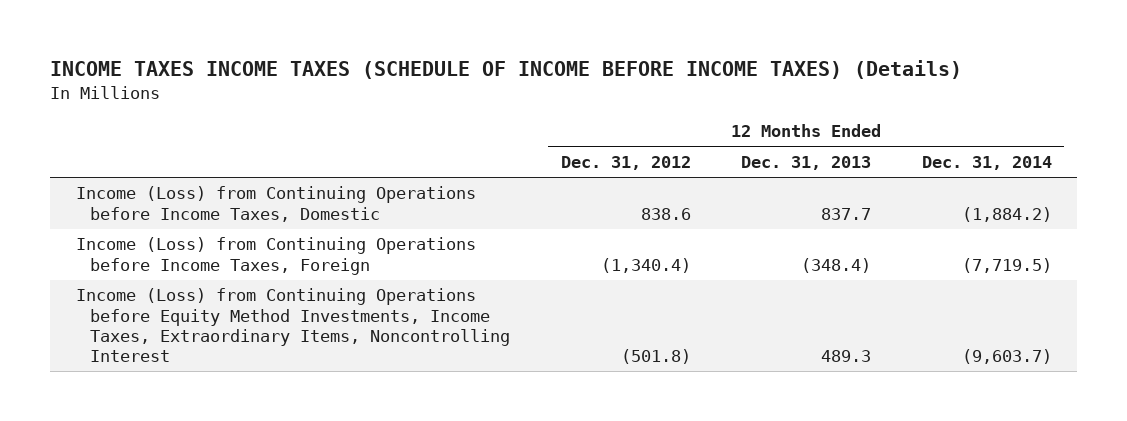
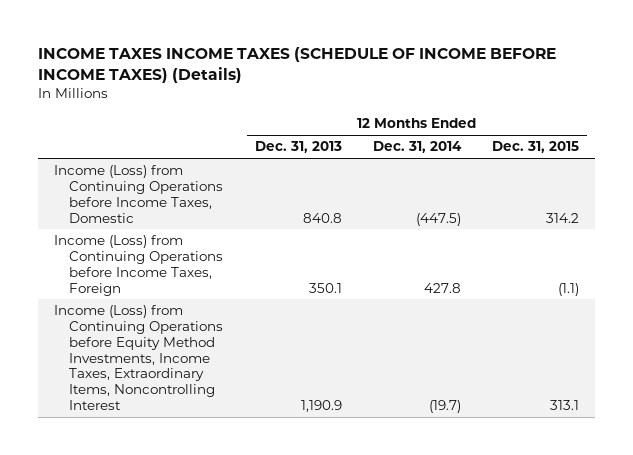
- | 12 Months Ended Dec. 31, 2012 | 12 Months Ended Dec. 31, 2013 | 12 Months Ended Dec. 31, 2014
+ | 12 Months Ended Dec. 31, 2013 | 12 Months Ended Dec. 31, 2014 | 12 Months Ended Dec. 31, 2015
- Income (Loss) from Continuing Operations before Income Taxes, Domestic | 838.6 | 837.7 | (1,884.2)
- Income (Loss) from Continuing Operations before Income Taxes, Foreign | (1,340.4) | (348.4) | (7,719.5)
- Income (Loss) from Continuing Operations before Equity Method Investments, Income Taxes, Extraordinary Items, Noncontrolling Interest | (501.8) | 489.3 | (9,603.7)
+ Income (Loss) from Continuing Operations before Income Taxes, Domestic | 840.8 | (447.5) | 314.2
+ Income (Loss) from Continuing Operations before Income Taxes, Foreign | 350.1 | 427.8 | (1.1)
+ Income (Loss) from Continuing Operations before Equity Method Investments, Income Taxes, Extraordinary Items, Noncontrolling Interest | 1,190.9 | (19.7) | 313.1

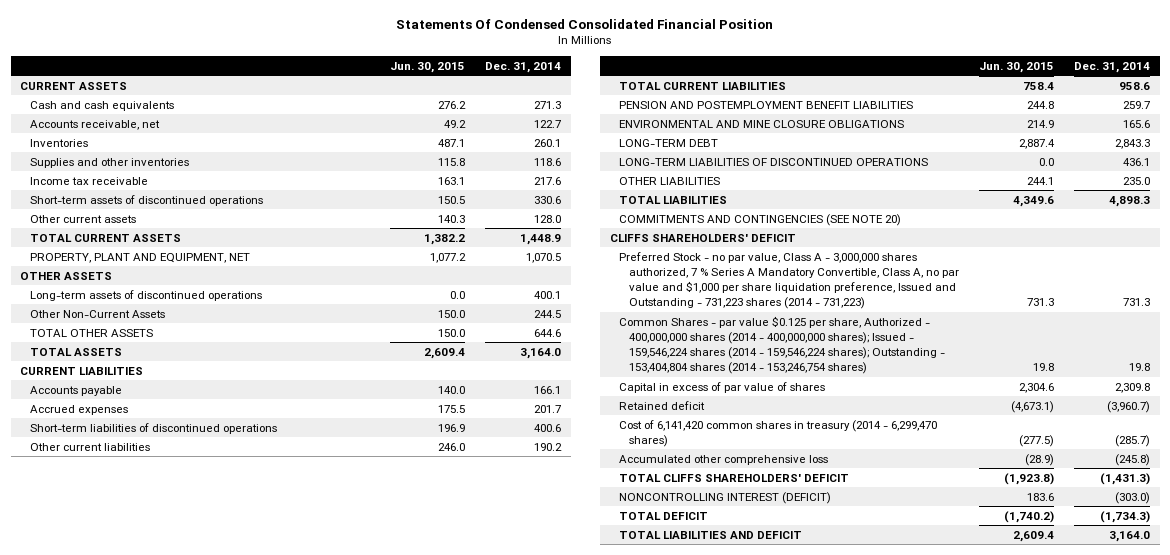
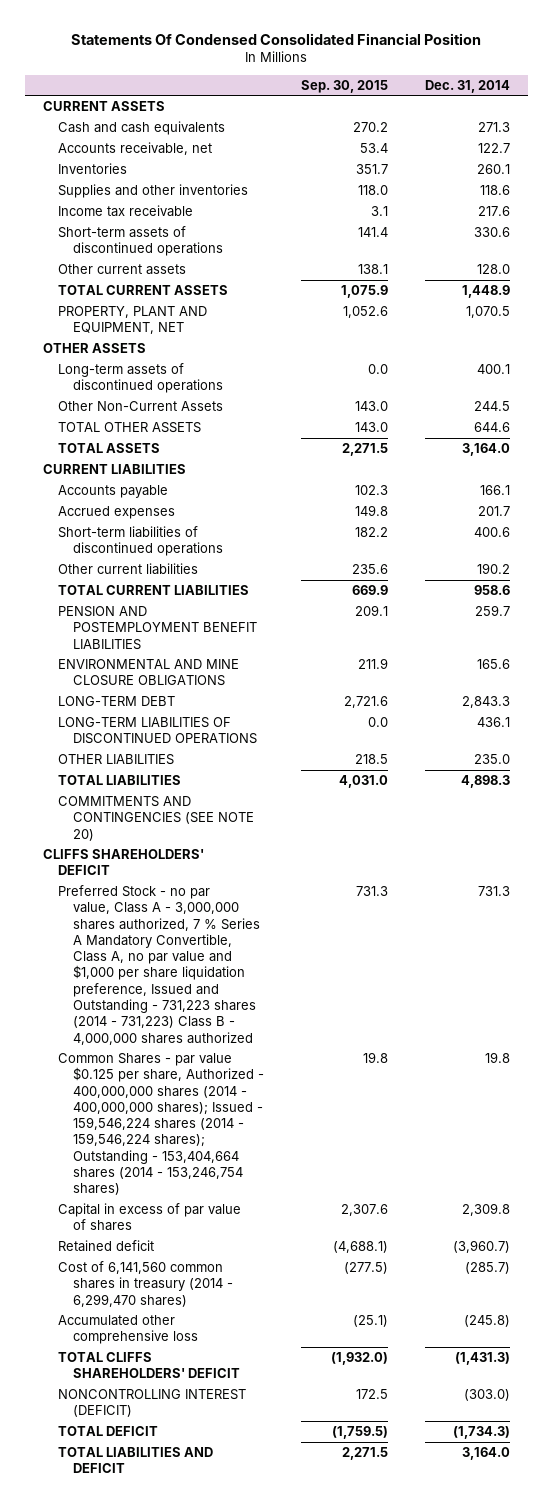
- | Jun. 30, 2015 | Dec. 31, 2014
+ | Sep. 30, 2015 | Dec. 31, 2014
- Preferred Stock - no par value, Class A - 3,000,000 shares authorized, 7 % Series A Mandatory Convertible, Class A, no par value and $1,000 per share liquidation preference, Issued and Outstanding - 731,223 shares (2014 - 731,223) | 731.3 | 731.3
- Common Shares - par value $0.125 per share, Authorized - 400,000,000 shares (2014 - 400,000,000 shares); Issued - 159,546,224 shares (2014 - 159,546,224 shares); Outstanding - 153,404,804 shares (2014 - 153,246,754 shares) | 19.8 | 19.8
+ Preferred Stock - no par value, Class A - 3,000,000 shares authorized, 7 % Series A Mandatory Convertible, Class A, no par value and $1,000 per share liquidation preference, Issued and Outstanding - 731,223 shares (2014 - 731,223) Class B - 4,000,000 shares authorized | 731.3 | 731.3
+ Common Shares - par value $0.125 per share, Authorized - 400,000,000 shares (2014 - 400,000,000 shares); Issued - 159,546,224 shares (2014 - 159,546,224 shares); Outstanding - 153,404,664 shares (2014 - 153,246,754 shares) | 19.8 | 19.8
- Cost of 6,141,420 common shares in treasury (2014 - 6,299,470 shares) | (277.5) | (285.7)
+ Cost of 6,141,560 common shares in treasury (2014 - 6,299,470 shares) | (277.5) | (285.7)

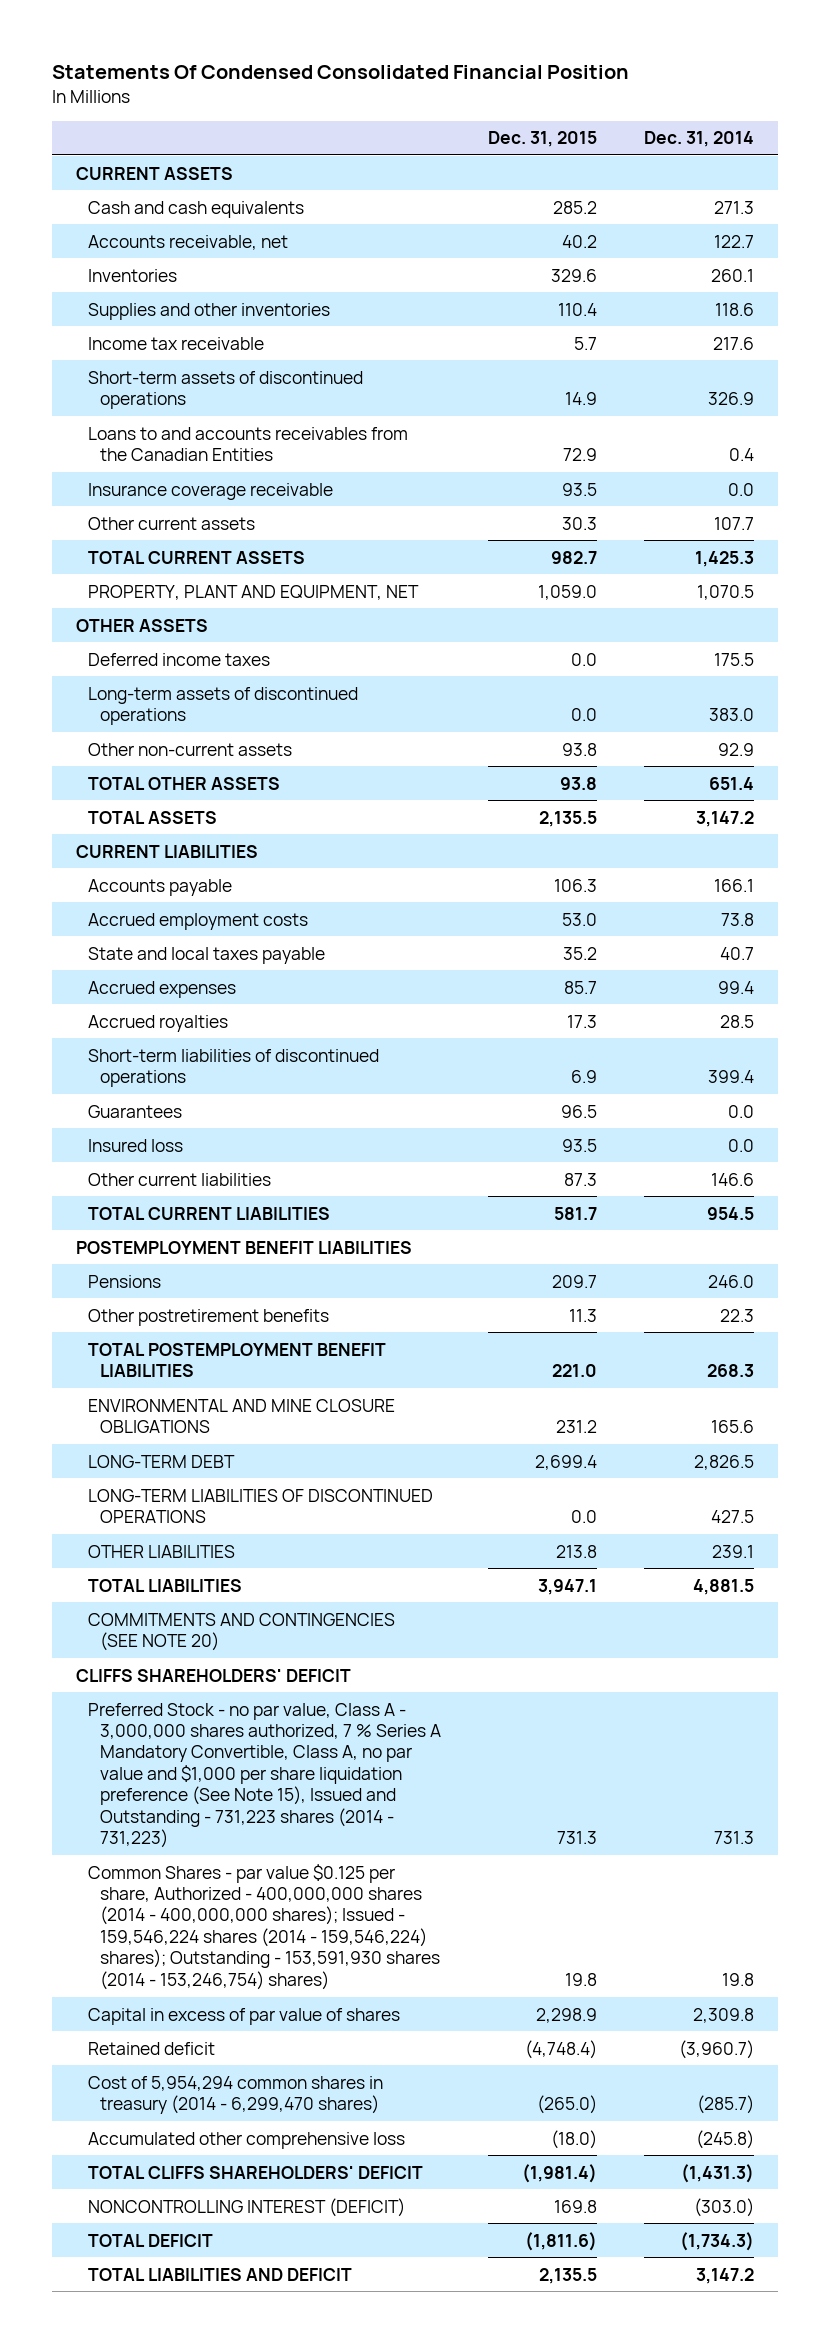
- | Sep. 30, 2015 | Dec. 31, 2014
+ | Dec. 31, 2015 | Dec. 31, 2014
- Short-term assets of discontinued operations | 141.4 | 330.6
- Other current assets | 138.1 | 128.0
- TOTAL CURRENT ASSETS | 1,075.9 | 1,448.9
+ Short-term assets of discontinued operations | 14.9 | 326.9
+ Loans to and accounts receivables from the Canadian Entities | 72.9 | 0.4
+ Insurance coverage receivable | 93.5 | 0.0
+ Other current assets | 30.3 | 107.7
+ TOTAL CURRENT ASSETS | 982.7 | 1,425.3
- Long-term assets of discontinued operations | 0.0 | 400.1
- Other Non-Current Assets | 143.0 | 244.5
- TOTAL OTHER ASSETS | 143.0 | 644.6
- TOTAL ASSETS | 2,271.5 | 3,164.0
+ Deferred income taxes | 0.0 | 175.5
+ Long-term assets of discontinued operations | 0.0 | 383.0
+ Other non-current assets | 93.8 | 92.9
+ TOTAL OTHER ASSETS | 93.8 | 651.4
+ TOTAL ASSETS | 2,135.5 | 3,147.2
- Accrued expenses | 149.8 | 201.7
- Short-term liabilities of discontinued operations | 182.2 | 400.6
- Other current liabilities | 235.6 | 190.2
- TOTAL CURRENT LIABILITIES | 669.9 | 958.6
- PENSION AND POSTEMPLOYMENT BENEFIT LIABILITIES | 209.1 | 259.7
+ Accrued employment costs | 53.0 | 73.8
+ State and local taxes payable | 35.2 | 40.7
+ Accrued expenses | 85.7 | 99.4
+ Accrued royalties | 17.3 | 28.5
+ Short-term liabilities of discontinued operations | 6.9 | 399.4
+ Guarantees | 96.5 | 0.0
+ Insured loss | 93.5 | 0.0
+ Other current liabilities | 87.3 | 146.6
+ TOTAL CURRENT LIABILITIES | 581.7 | 954.5
+ POSTEMPLOYMENT BENEFIT LIABILITIES
+ Pensions | 209.7 | 246.0
+ Other postretirement benefits | 11.3 | 22.3
+ TOTAL POSTEMPLOYMENT BENEFIT LIABILITIES | 221.0 | 268.3
- LONG-TERM DEBT | 2,721.6 | 2,843.3
- LONG-TERM LIABILITIES OF DISCONTINUED OPERATIONS | 0.0 | 436.1
- OTHER LIABILITIES | 218.5 | 235.0
- TOTAL LIABILITIES | 4,031.0 | 4,898.3
+ LONG-TERM DEBT | 2,699.4 | 2,826.5
+ LONG-TERM LIABILITIES OF DISCONTINUED OPERATIONS | 0.0 | 427.5
+ OTHER LIABILITIES | 213.8 | 239.1
+ TOTAL LIABILITIES | 3,947.1 | 4,881.5
- Preferred Stock - no par value, Class A - 3,000,000 shares authorized, 7 % Series A Mandatory Convertible, Class A, no par value and $1,000 per share liquidation preference, Issued and Outstanding - 731,223 shares (2014 - 731,223) Class B - 4,000,000 shares authorized | 731.3 | 731.3
- Common Shares - par value $0.125 per share, Authorized - 400,000,000 shares (2014 - 400,000,000 shares); Issued - 159,546,224 shares (2014 - 159,546,224 shares); Outstanding - 153,404,664 shares (2014 - 153,246,754 shares) | 19.8 | 19.8
+ Preferred Stock - no par value, Class A - 3,000,000 shares authorized, 7 % Series A Mandatory Convertible, Class A, no par value and $1,000 per share liquidation preference (See Note 15), Issued and Outstanding - 731,223 shares (2014 - 731,223) | 731.3 | 731.3
+ Common Shares - par value $0.125 per share, Authorized - 400,000,000 shares (2014 - 400,000,000 shares); Issued - 159,546,224 shares (2014 - 159,546,224) shares); Outstanding - 153,591,930 shares (2014 - 153,246,754) shares) | 19.8 | 19.8
- Cost of 6,141,560 common shares in treasury (2014 - 6,299,470 shares) | (277.5) | (285.7)
+ Cost of 5,954,294 common shares in treasury (2014 - 6,299,470 shares) | (265.0) | (285.7)
- TOTAL LIABILITIES AND DEFICIT | 2,271.5 | 3,164.0
+ TOTAL LIABILITIES AND DEFICIT | 2,135.5 | 3,147.2

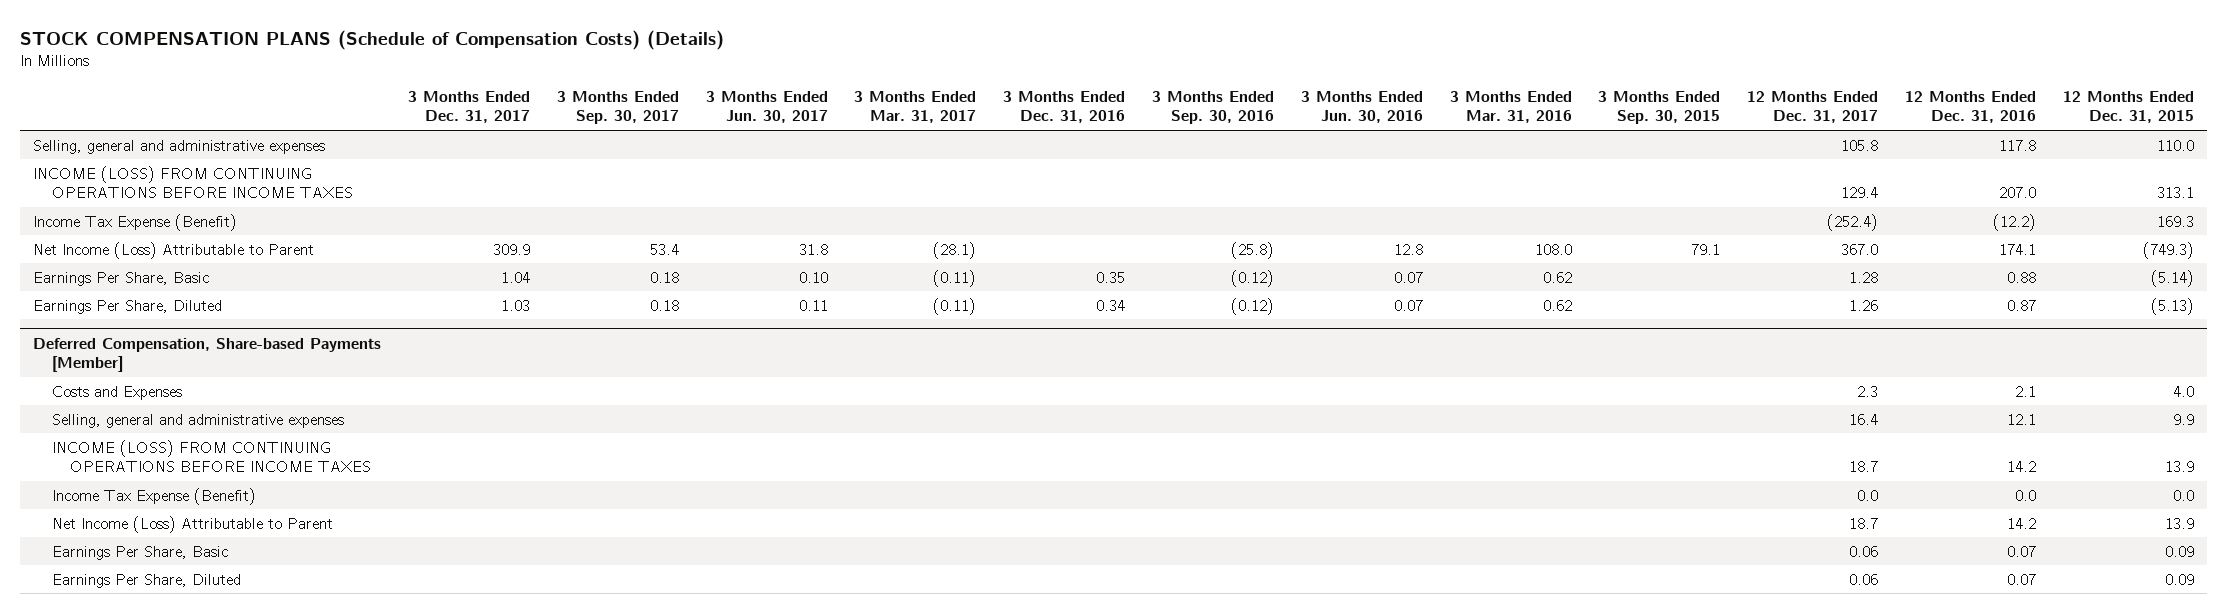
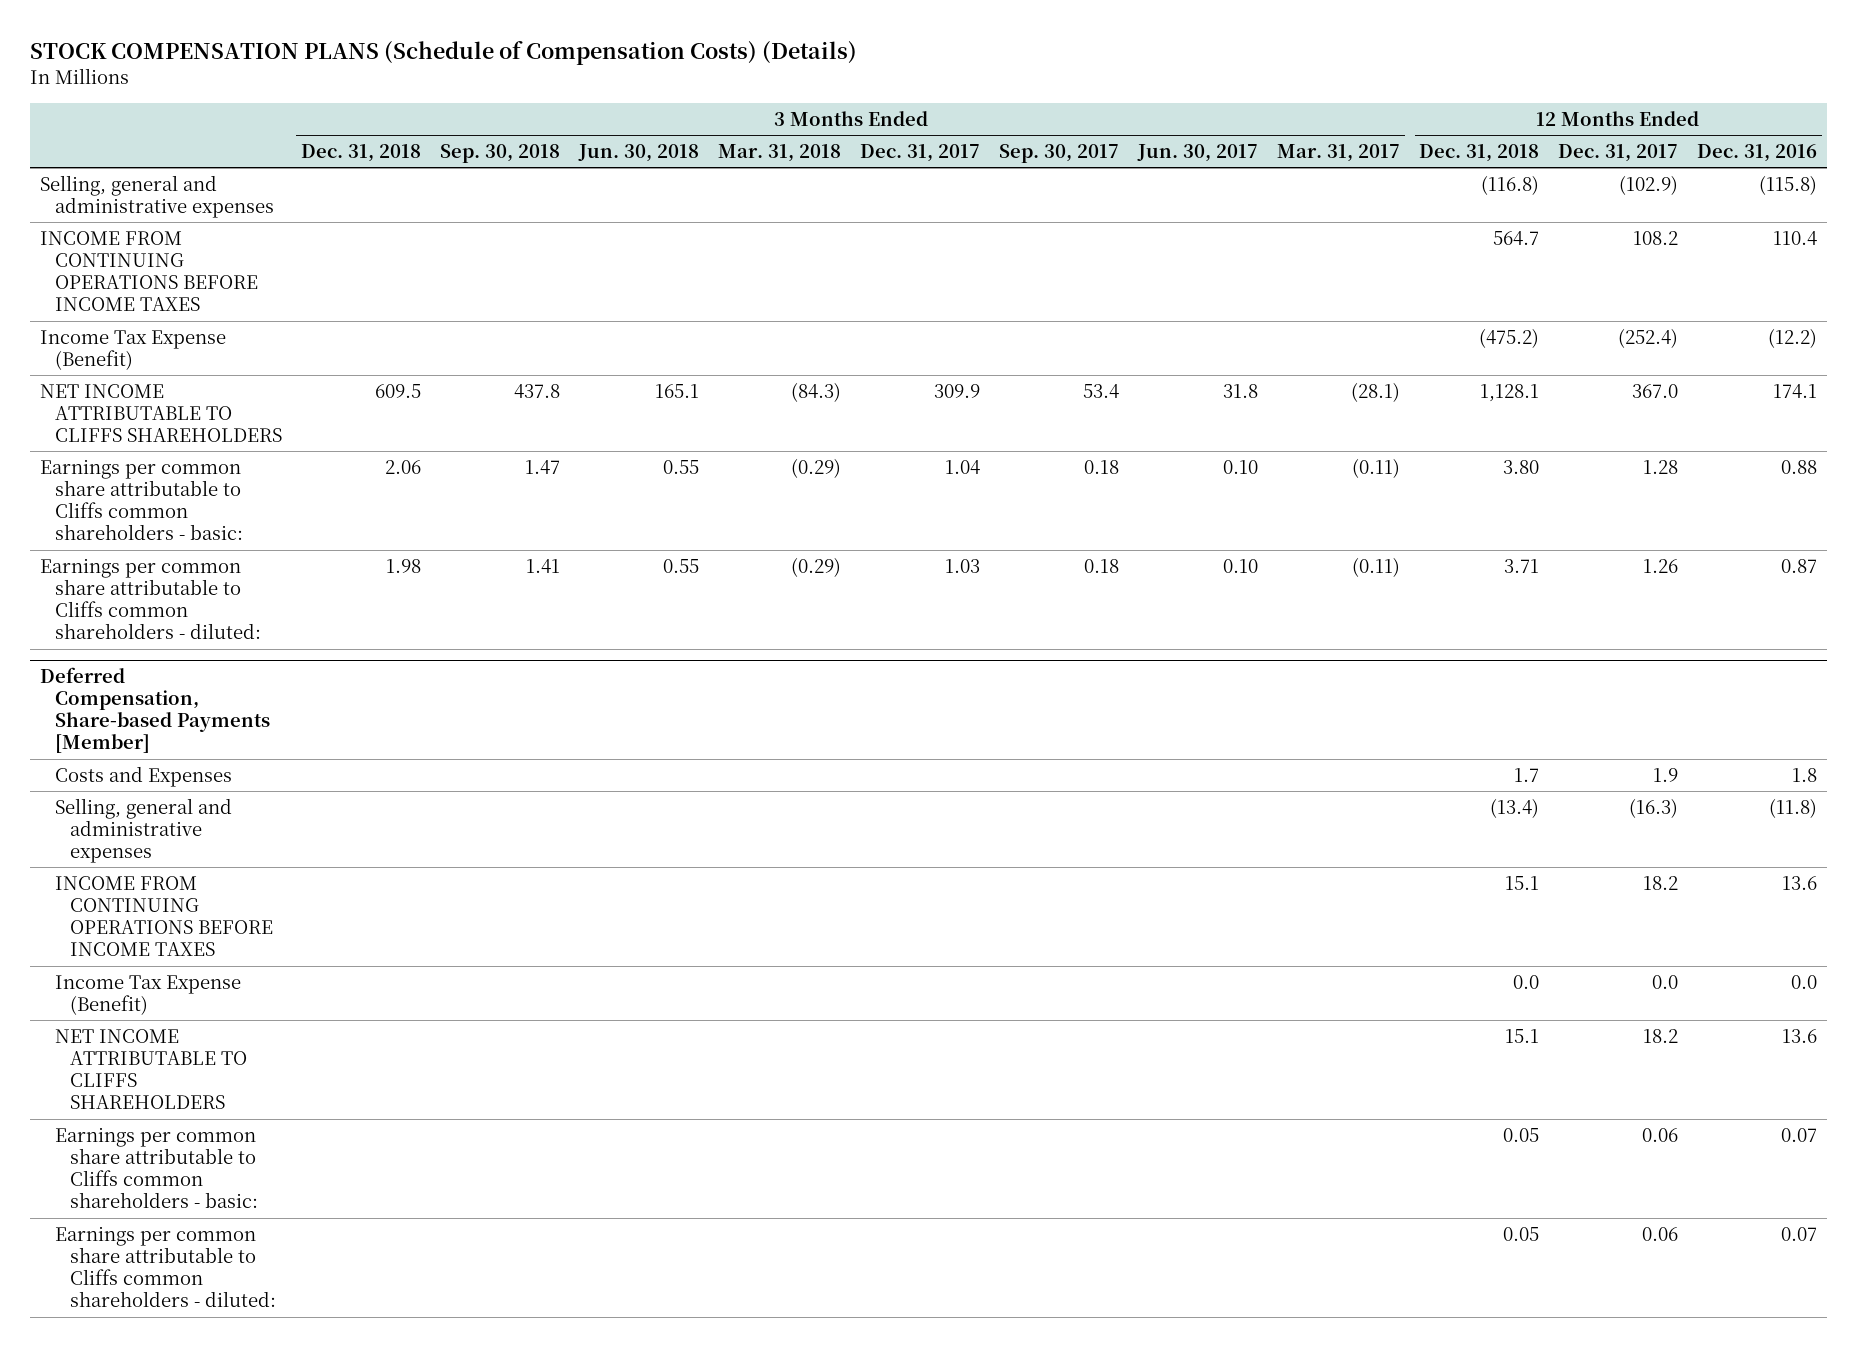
- | 3 Months Ended Dec. 31, 2017 | 3 Months Ended Sep. 30, 2017 | 3 Months Ended Jun. 30, 2017 | 3 Months Ended Mar. 31, 2017 | 3 Months Ended Dec. 31, 2016 | 3 Months Ended Sep. 30, 2016 | 3 Months Ended Jun. 30, 2016 | 3 Months Ended Mar. 31, 2016 | 3 Months Ended Sep. 30, 2015 | 12 Months Ended Dec. 31, 2017 | 12 Months Ended Dec. 31, 2016 | 12 Months Ended Dec. 31, 2015
+ | 3 Months Ended Dec. 31, 2018 | 3 Months Ended Sep. 30, 2018 | 3 Months Ended Jun. 30, 2018 | 3 Months Ended Mar. 31, 2018 | 3 Months Ended Dec. 31, 2017 | 3 Months Ended Sep. 30, 2017 | 3 Months Ended Jun. 30, 2017 | 3 Months Ended Mar. 31, 2017 | 12 Months Ended Dec. 31, 2018 | 12 Months Ended Dec. 31, 2017 | 12 Months Ended Dec. 31, 2016
- Selling, general and administrative expenses | | | | | | | | | | 105.8 | 117.8 | 110.0
- INCOME (LOSS) FROM CONTINUING OPERATIONS BEFORE INCOME TAXES | | | | | | | | | | 129.4 | 207.0 | 313.1
+ Selling, general and administrative expenses | | | | | | | | | (116.8) | (102.9) | (115.8)
+ INCOME FROM CONTINUING OPERATIONS BEFORE INCOME TAXES | | | | | | | | | 564.7 | 108.2 | 110.4
- Net Income (Loss) Attributable to Parent | 309.9 | 53.4 | 31.8 | (28.1) | | (25.8) | 12.8 | 108.0 | 79.1 | 367.0 | 174.1 | (749.3)
- Earnings Per Share, Basic | 1.04 | 0.18 | 0.10 | (0.11) | 0.35 | (0.12) | 0.07 | 0.62 | | 1.28 | 0.88 | (5.14)
- Earnings Per Share, Diluted | 1.03 | 0.18 | 0.11 | (0.11) | 0.34 | (0.12) | 0.07 | 0.62 | | 1.26 | 0.87 | (5.13)
+ NET INCOME ATTRIBUTABLE TO CLIFFS SHAREHOLDERS | 609.5 | 437.8 | 165.1 | (84.3) | 309.9 | 53.4 | 31.8 | (28.1) | 1,128.1 | 367.0 | 174.1
+ Earnings per common share attributable to Cliffs common shareholders - basic: | 2.06 | 1.47 | 0.55 | (0.29) | 1.04 | 0.18 | 0.10 | (0.11) | 3.80 | 1.28 | 0.88
+ Earnings per common share attributable to Cliffs common shareholders - diluted: | 1.98 | 1.41 | 0.55 | (0.29) | 1.03 | 0.18 | 0.10 | (0.11) | 3.71 | 1.26 | 0.87
@ Deferred Compensation, Share-based Payments [Member]
- Costs and Expenses | | | | | | | | | | 2.3 | 2.1 | 4.0
- Selling, general and administrative expenses | | | | | | | | | | 16.4 | 12.1 | 9.9
- INCOME (LOSS) FROM CONTINUING OPERATIONS BEFORE INCOME TAXES | | | | | | | | | | 18.7 | 14.2 | 13.9
+ Costs and Expenses | | | | | | | | | 1.7 | 1.9 | 1.8
+ Selling, general and administrative expenses | | | | | | | | | (13.4) | (16.3) | (11.8)
+ INCOME FROM CONTINUING OPERATIONS BEFORE INCOME TAXES | | | | | | | | | 15.1 | 18.2 | 13.6
- Net Income (Loss) Attributable to Parent | | | | | | | | | | 18.7 | 14.2 | 13.9
- Earnings Per Share, Basic | | | | | | | | | | 0.06 | 0.07 | 0.09
- Earnings Per Share, Diluted | | | | | | | | | | 0.06 | 0.07 | 0.09
+ NET INCOME ATTRIBUTABLE TO CLIFFS SHAREHOLDERS | | | | | | | | | 15.1 | 18.2 | 13.6
+ Earnings per common share attributable to Cliffs common shareholders - basic: | | | | | | | | | 0.05 | 0.06 | 0.07
+ Earnings per common share attributable to Cliffs common shareholders - diluted: | | | | | | | | | 0.05 | 0.06 | 0.07

